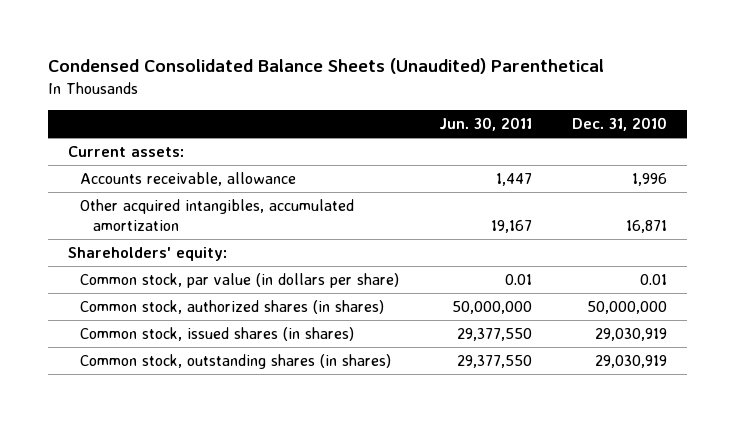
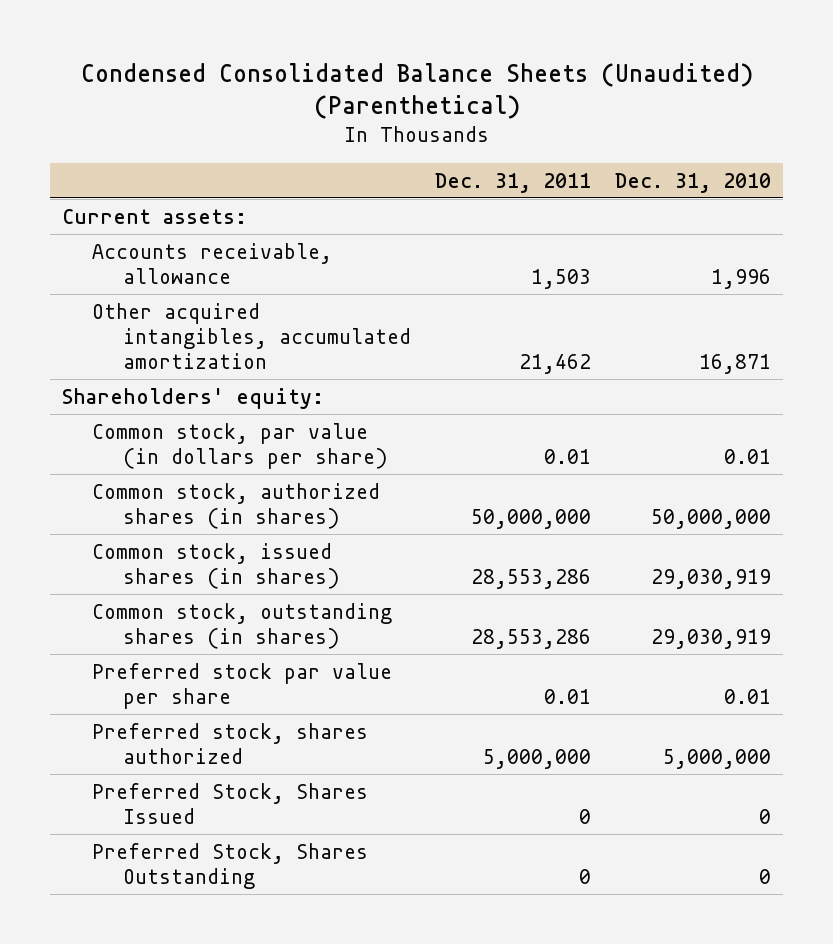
- Condensed Consolidated Balance Sheets (Unaudited) Parenthetical
+ Condensed Consolidated Balance Sheets (Unaudited) (Parenthetical)
- | Jun. 30, 2011 | Dec. 31, 2010
+ | Dec. 31, 2011 | Dec. 31, 2010
+ Preferred stock par value per share | 0.01 | 0.01
+ Preferred stock, shares authorized | 5,000,000 | 5,000,000
+ Preferred Stock, Shares Issued | 0 | 0
+ Preferred Stock, Shares Outstanding | 0 | 0

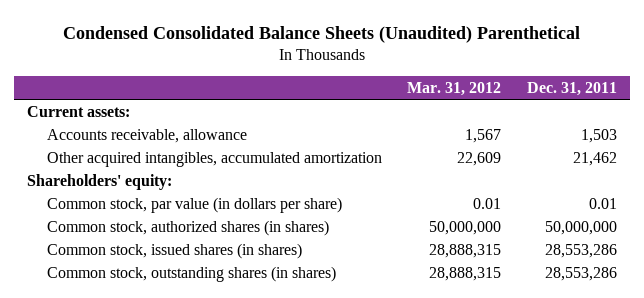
- Condensed Consolidated Balance Sheets (Unaudited) (Parenthetical)
+ Condensed Consolidated Balance Sheets (Unaudited) Parenthetical
- | Dec. 31, 2011 | Dec. 31, 2010
+ | Mar. 31, 2012 | Dec. 31, 2011
- Preferred stock par value per share | 0.01 | 0.01
- Preferred stock, shares authorized | 5,000,000 | 5,000,000
- Preferred Stock, Shares Issued | 0 | 0
- Preferred Stock, Shares Outstanding | 0 | 0

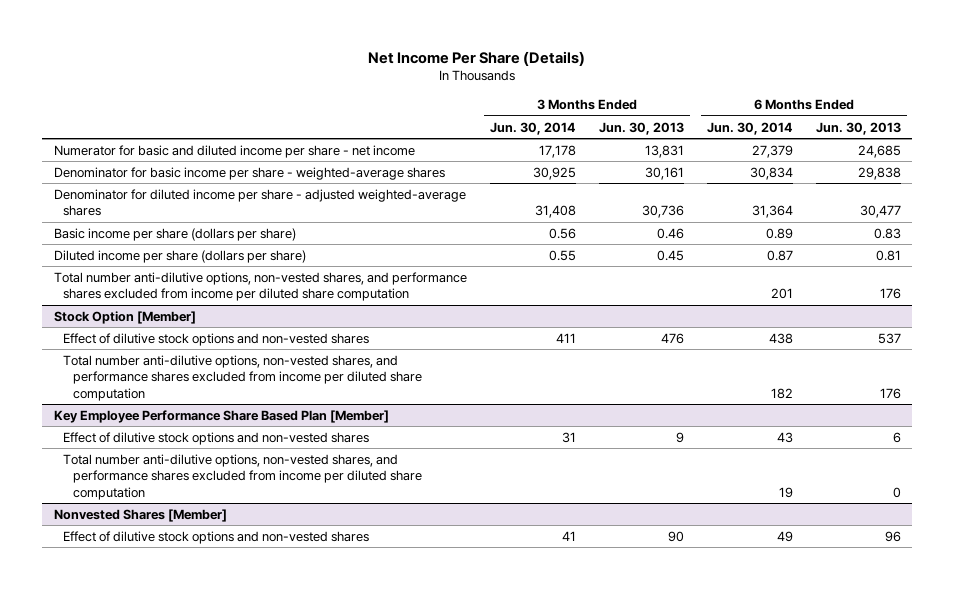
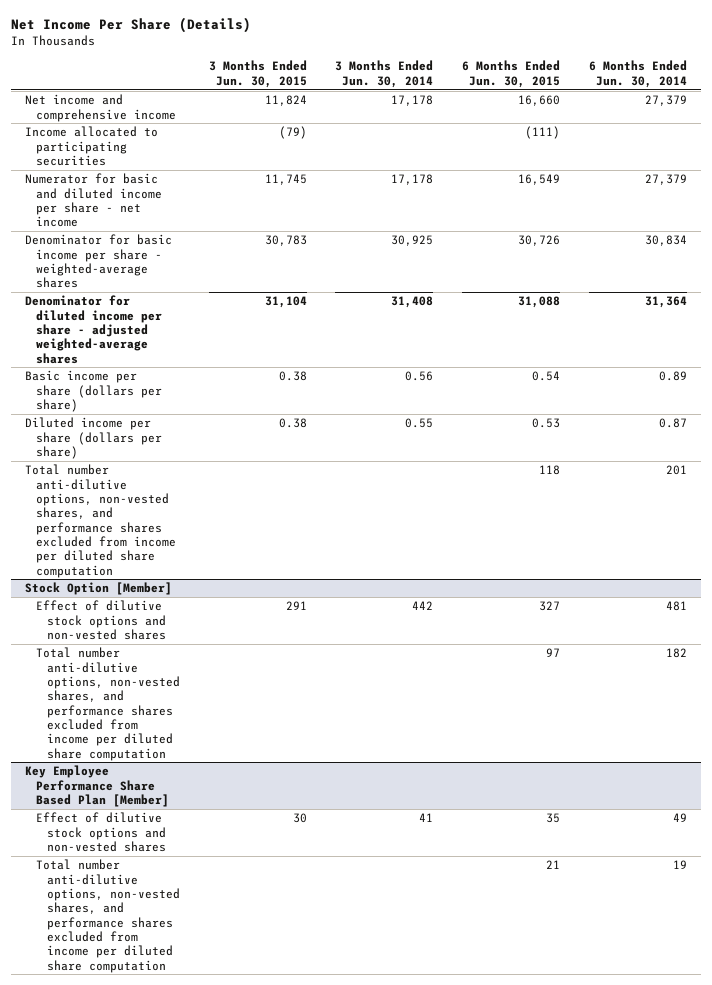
- | 3 Months Ended Jun. 30, 2014 | 3 Months Ended Jun. 30, 2013 | 6 Months Ended Jun. 30, 2014 | 6 Months Ended Jun. 30, 2013
+ | 3 Months Ended Jun. 30, 2015 | 3 Months Ended Jun. 30, 2014 | 6 Months Ended Jun. 30, 2015 | 6 Months Ended Jun. 30, 2014
+ Net income and comprehensive income | 11,824 | 17,178 | 16,660 | 27,379
+ Income allocated to participating securities | (79) | | (111) |
@ Stock Option [Member]
- Effect of dilutive stock options and non-vested shares | 411 | 476 | 438 | 537
+ Effect of dilutive stock options and non-vested shares | 291 | 442 | 327 | 481
@ Key Employee Performance Share Based Plan [Member]
- Effect of dilutive stock options and non-vested shares | 31 | 9 | 43 | 6
- Nonvested Shares [Member]
@ Key Employee Performance Share Based Plan [Member]
moved down: Total number anti-dilutive options, non-vested shares, and performance shares excluded from income per diluted share computation | | | 21 | 19

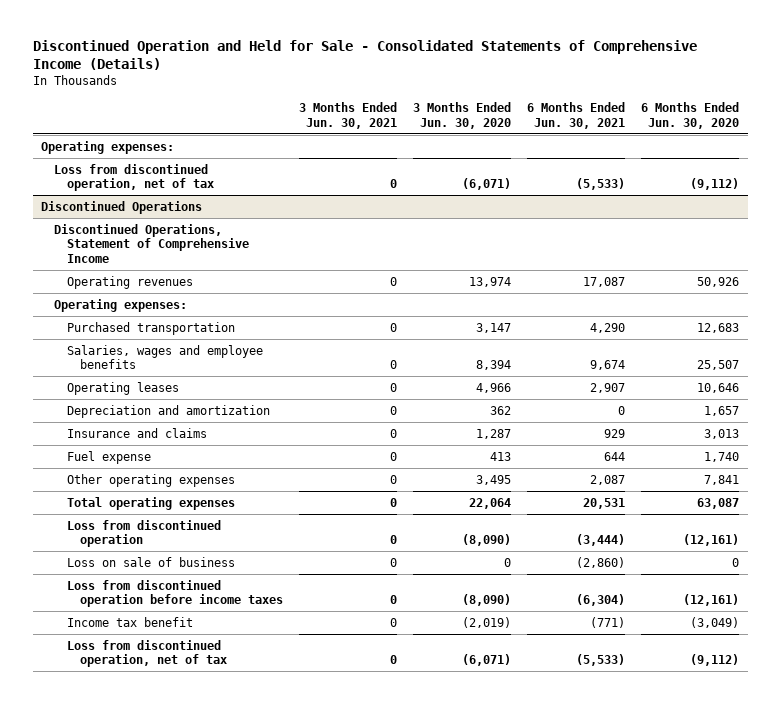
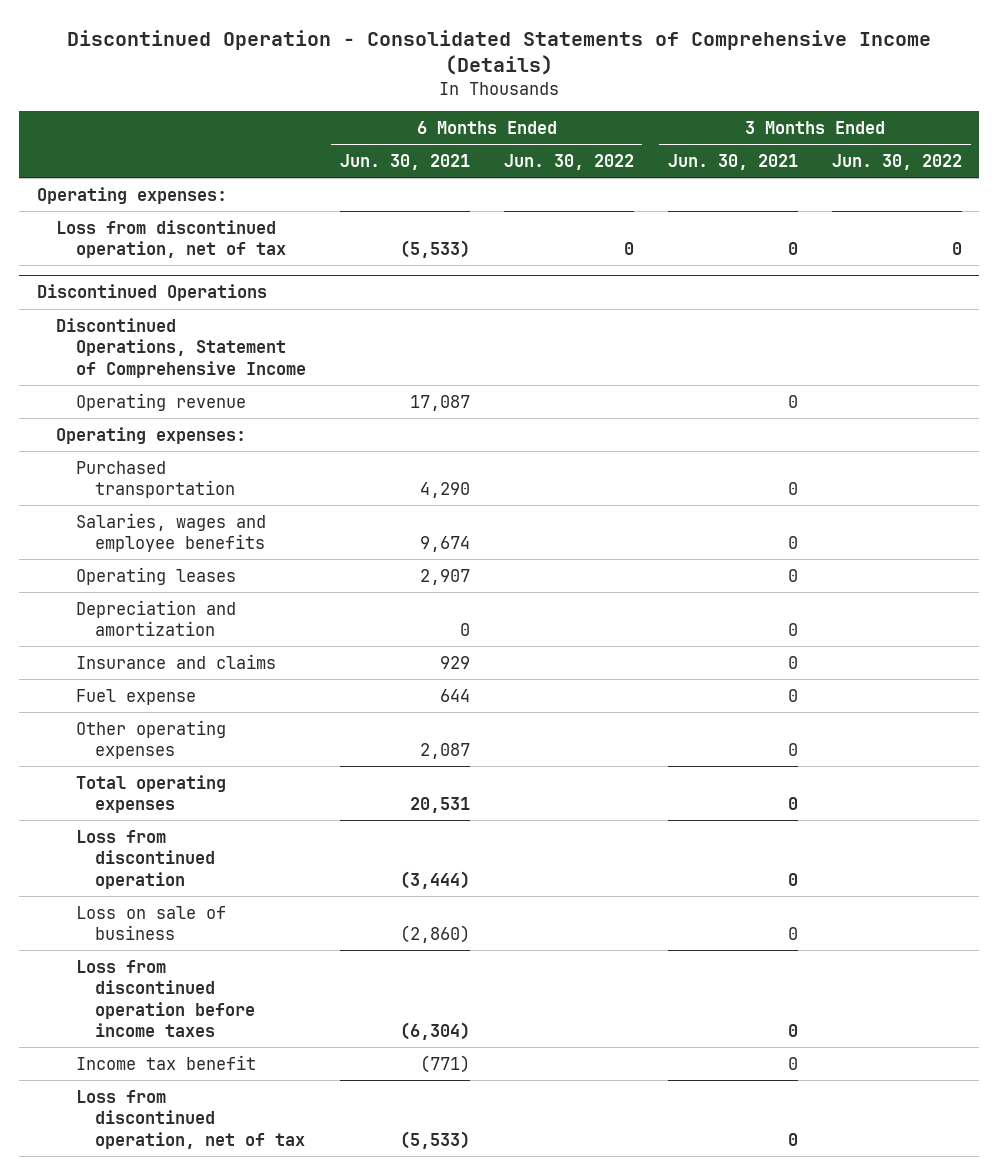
- Discontinued Operation and Held for Sale - Consolidated Statements of Comprehensive Income (Details)
+ Discontinued Operation - Consolidated Statements of Comprehensive Income (Details)
- | 3 Months Ended Jun. 30, 2021 | 3 Months Ended Jun. 30, 2020 | 6 Months Ended Jun. 30, 2021 | 6 Months Ended Jun. 30, 2020
+ | 6 Months Ended Jun. 30, 2021 | 6 Months Ended Jun. 30, 2022 | 3 Months Ended Jun. 30, 2021 | 3 Months Ended Jun. 30, 2022
@ Discontinued Operations
- Operating revenues | 0 | 13,974 | 17,087 | 50,926
+ Operating revenue | 17,087 | | 0 |

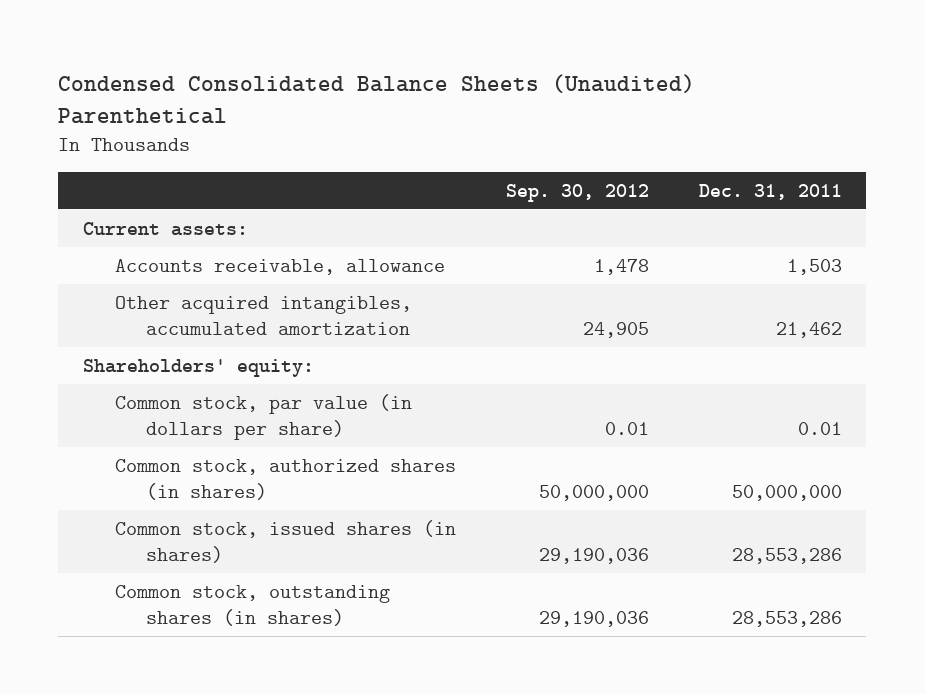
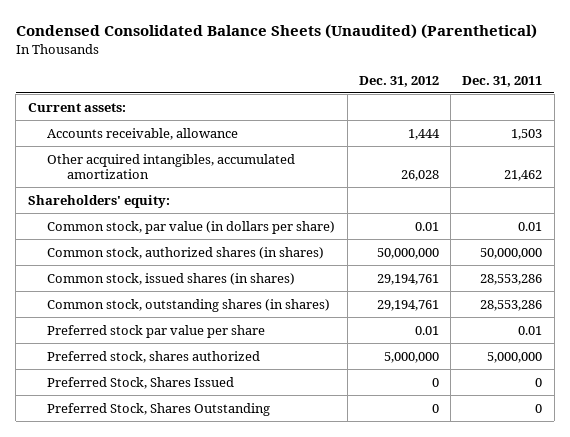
- Condensed Consolidated Balance Sheets (Unaudited) Parenthetical
+ Condensed Consolidated Balance Sheets (Unaudited) (Parenthetical)
- | Sep. 30, 2012 | Dec. 31, 2011
+ | Dec. 31, 2012 | Dec. 31, 2011
+ Preferred stock par value per share | 0.01 | 0.01
+ Preferred stock, shares authorized | 5,000,000 | 5,000,000
+ Preferred Stock, Shares Issued | 0 | 0
+ Preferred Stock, Shares Outstanding | 0 | 0

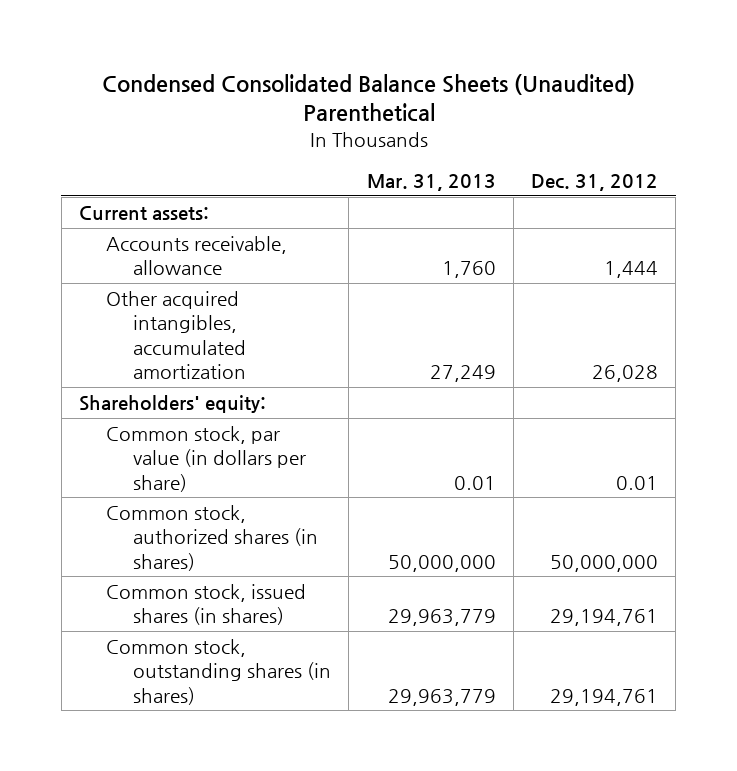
- Condensed Consolidated Balance Sheets (Unaudited) (Parenthetical)
+ Condensed Consolidated Balance Sheets (Unaudited) Parenthetical
- | Dec. 31, 2012 | Dec. 31, 2011
+ | Mar. 31, 2013 | Dec. 31, 2012
- Preferred stock par value per share | 0.01 | 0.01
- Preferred stock, shares authorized | 5,000,000 | 5,000,000
- Preferred Stock, Shares Issued | 0 | 0
- Preferred Stock, Shares Outstanding | 0 | 0

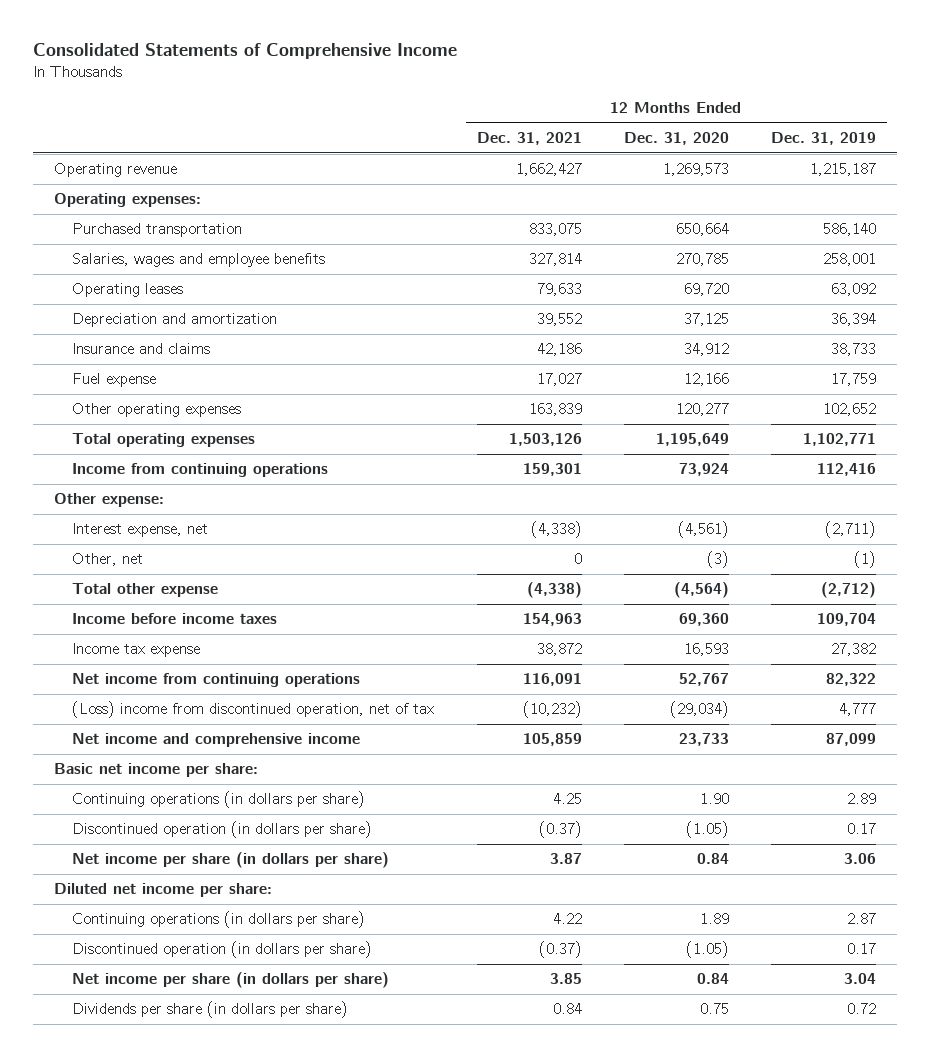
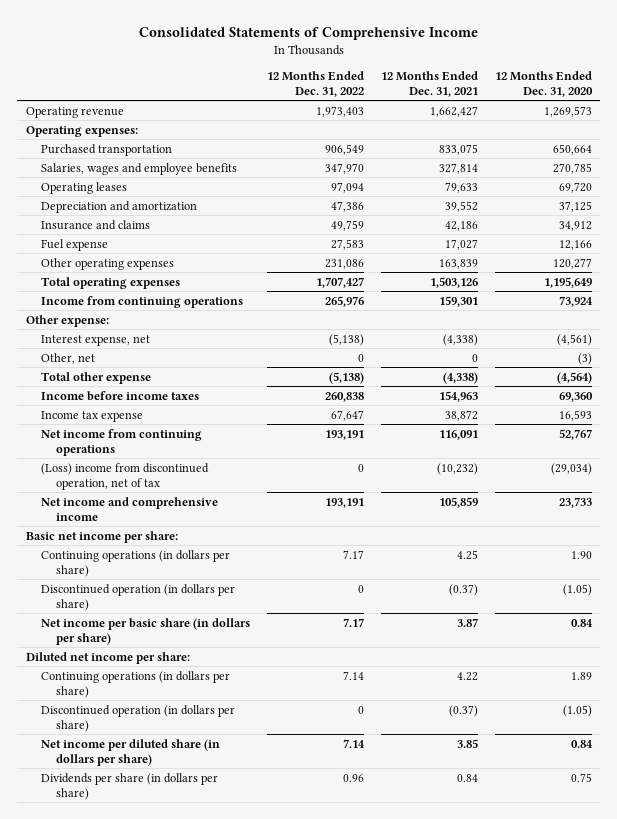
- | 12 Months Ended Dec. 31, 2021 | 12 Months Ended Dec. 31, 2020 | 12 Months Ended Dec. 31, 2019
+ | 12 Months Ended Dec. 31, 2022 | 12 Months Ended Dec. 31, 2021 | 12 Months Ended Dec. 31, 2020
- Net income per share (in dollars per share) | 3.87 | 0.84 | 3.06
+ Net income per basic share (in dollars per share) | 7.17 | 3.87 | 0.84
- Net income per share (in dollars per share) | 3.85 | 0.84 | 3.04
+ Net income per diluted share (in dollars per share) | 7.14 | 3.85 | 0.84

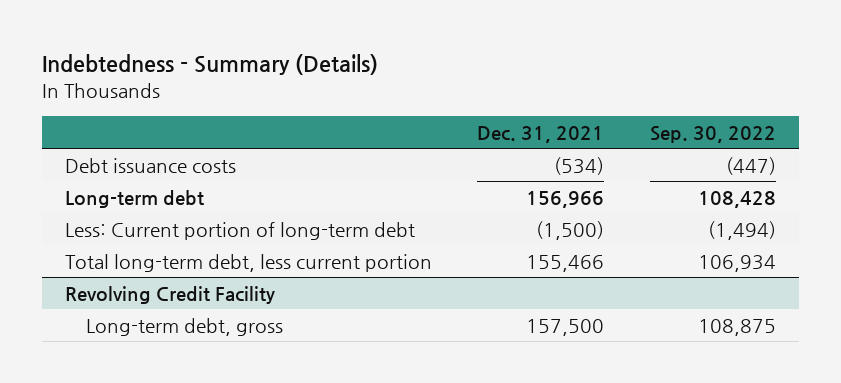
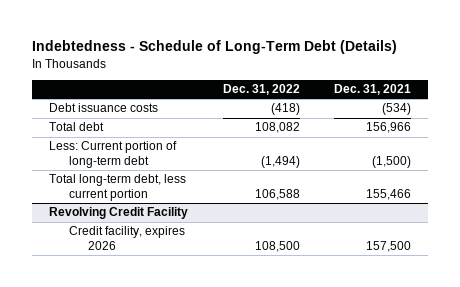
- Indebtedness - Summary (Details)
+ Indebtedness - Schedule of Long-Term Debt (Details)
- | Dec. 31, 2021 | Sep. 30, 2022
+ | Dec. 31, 2022 | Dec. 31, 2021
- Long-term debt | 156,966 | 108,428
+ Total debt | 108,082 | 156,966
@ Revolving Credit Facility
- Long-term debt, gross | 157,500 | 108,875
+ Credit facility, expires 2026 | 108,500 | 157,500

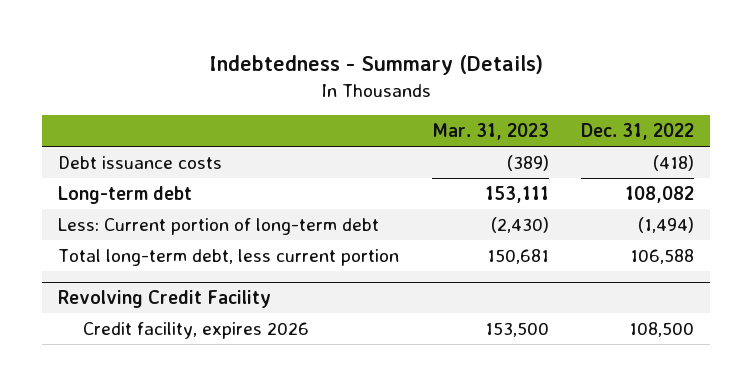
- Indebtedness - Schedule of Long-Term Debt (Details)
+ Indebtedness - Summary (Details)
- | Dec. 31, 2022 | Dec. 31, 2021
+ | Mar. 31, 2023 | Dec. 31, 2022
- Total debt | 108,082 | 156,966
+ Long-term debt | 153,111 | 108,082

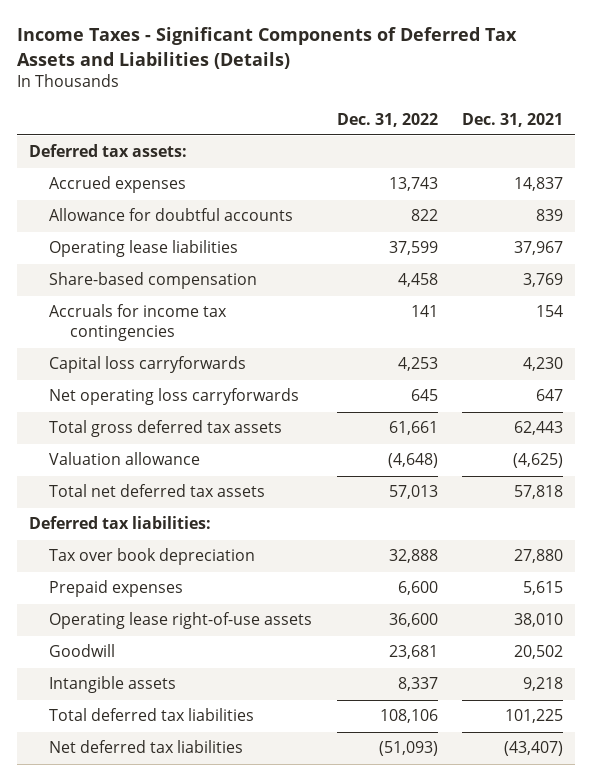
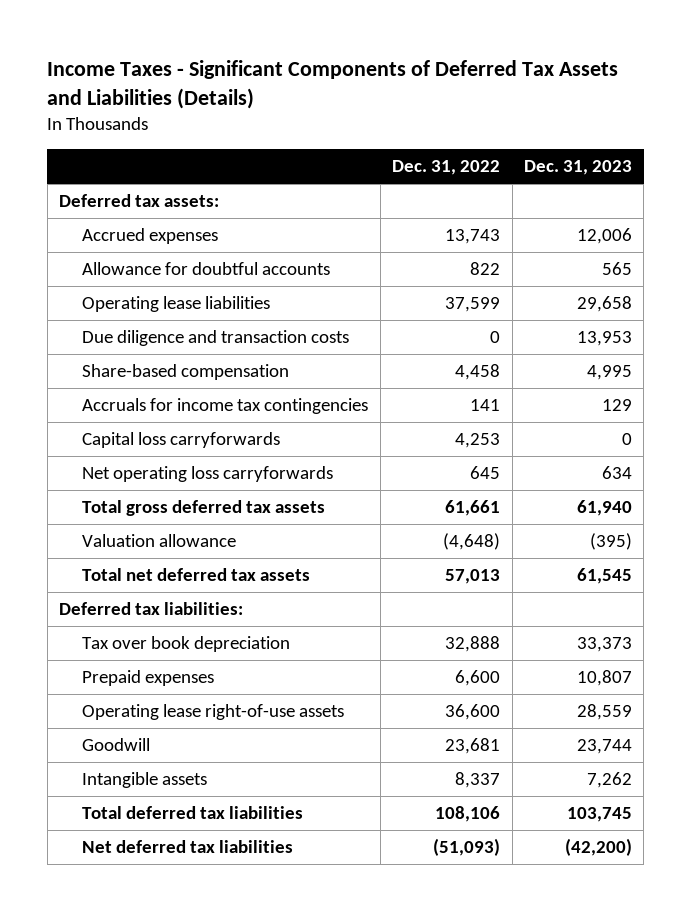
- | Dec. 31, 2022 | Dec. 31, 2021
+ | Dec. 31, 2022 | Dec. 31, 2023
+ Due diligence and transaction costs | 0 | 13,953

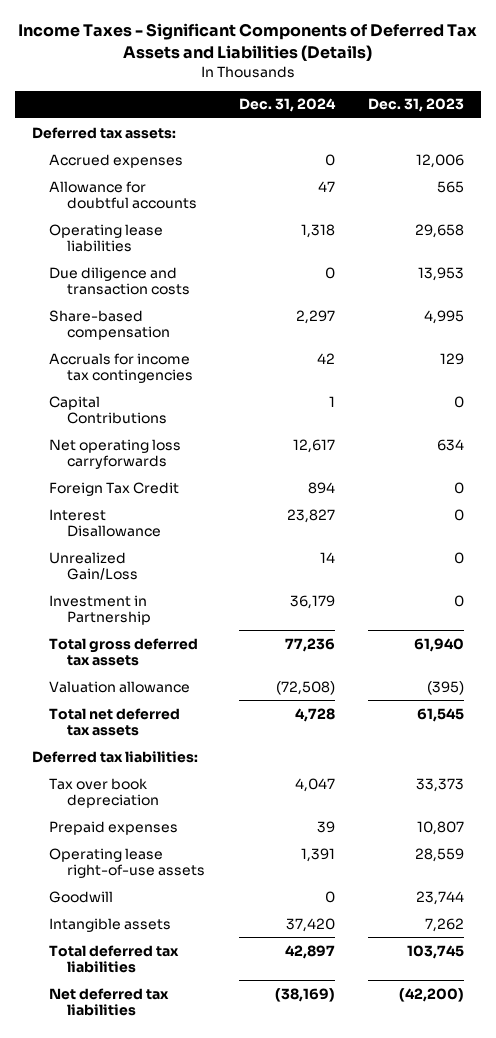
- | Dec. 31, 2022 | Dec. 31, 2023
+ | Dec. 31, 2024 | Dec. 31, 2023
- Capital loss carryforwards | 4,253 | 0
+ Capital Contributions | 1 | 0
+ Foreign Tax Credit | 894 | 0
+ Interest Disallowance | 23,827 | 0
+ Unrealized Gain/Loss | 14 | 0
+ Investment in Partnership | 36,179 | 0

